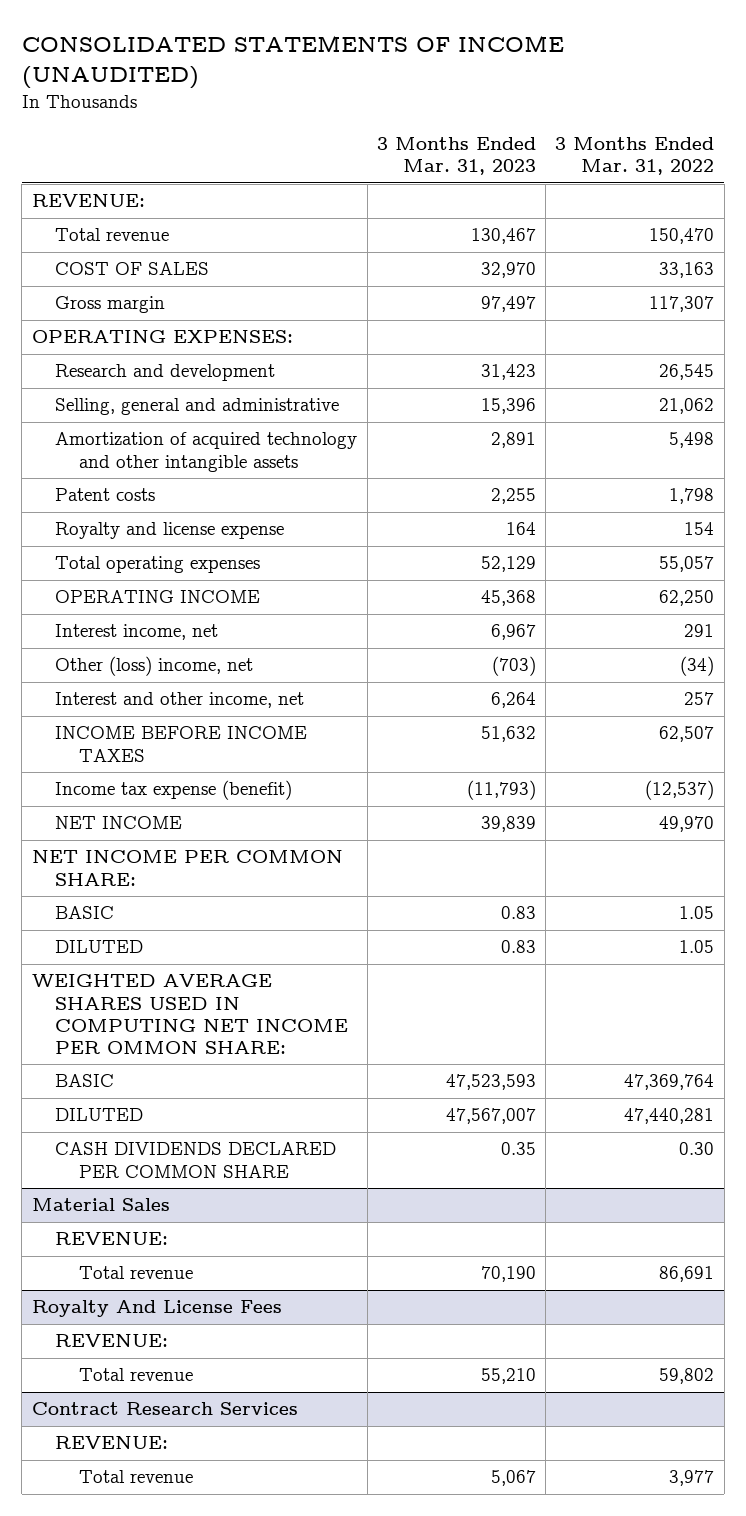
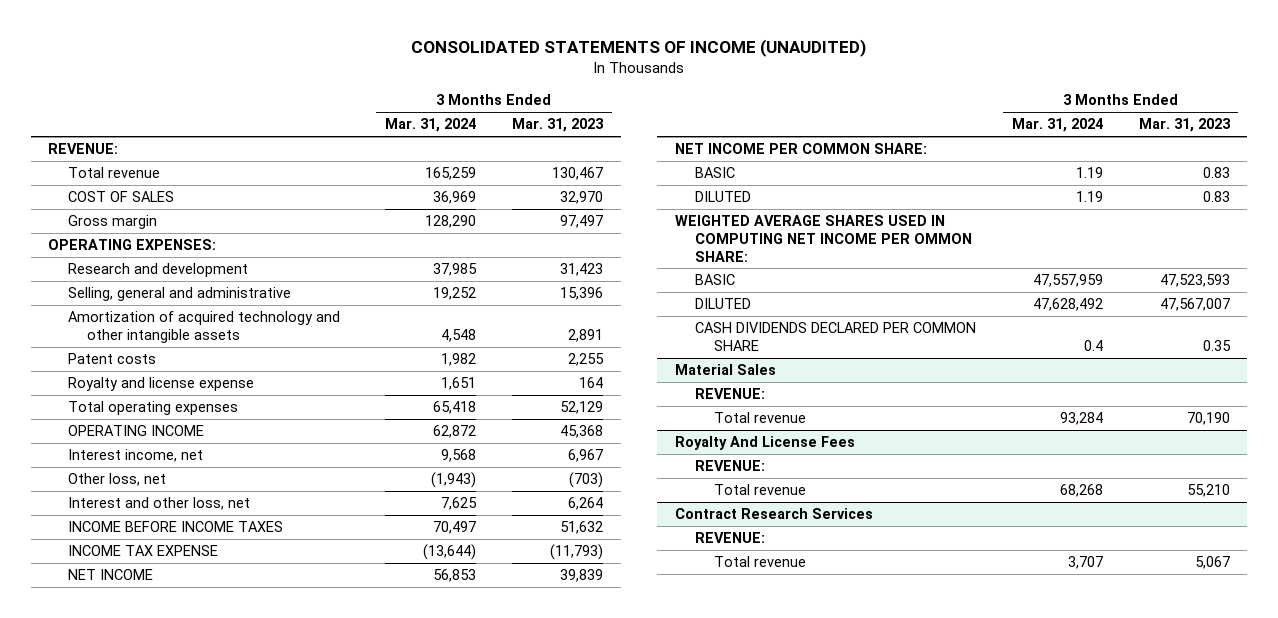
- | 3 Months Ended Mar. 31, 2023 | 3 Months Ended Mar. 31, 2022
+ | 3 Months Ended Mar. 31, 2024 | 3 Months Ended Mar. 31, 2023
- Other (loss) income, net | (703) | (34)
- Interest and other income, net | 6,264 | 257
+ Other loss, net | (1,943) | (703)
+ Interest and other loss, net | 7,625 | 6,264
- Income tax expense (benefit) | (11,793) | (12,537)
+ INCOME TAX EXPENSE | (13,644) | (11,793)

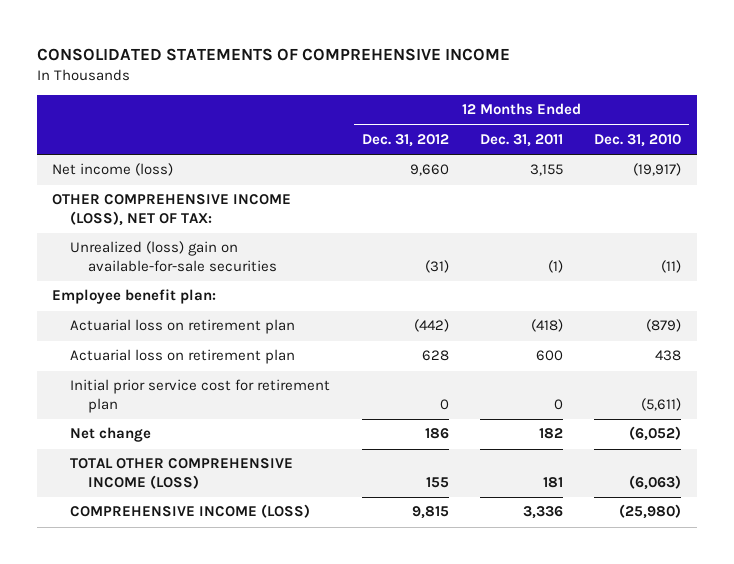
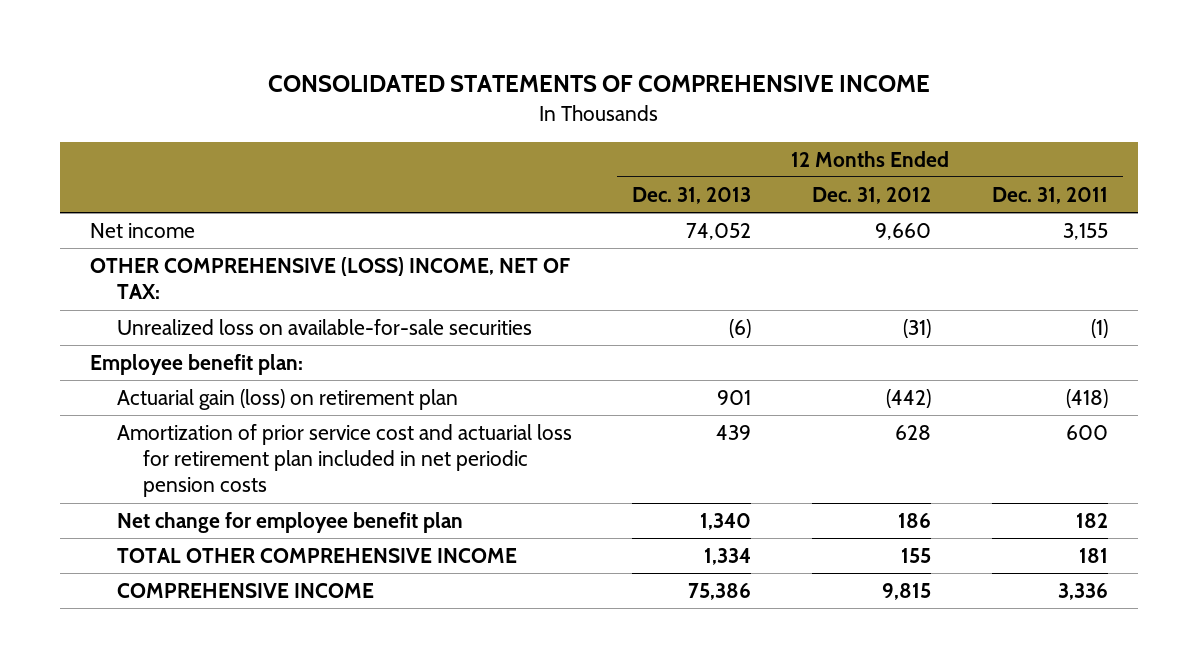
- | 12 Months Ended Dec. 31, 2012 | 12 Months Ended Dec. 31, 2011 | 12 Months Ended Dec. 31, 2010
+ | 12 Months Ended Dec. 31, 2013 | 12 Months Ended Dec. 31, 2012 | 12 Months Ended Dec. 31, 2011
- Net income (loss) | 9,660 | 3,155 | (19,917)
- OTHER COMPREHENSIVE INCOME (LOSS), NET OF TAX:
- Unrealized (loss) gain on available-for-sale securities | (31) | (1) | (11)
+ Net income | 74,052 | 9,660 | 3,155
+ OTHER COMPREHENSIVE (LOSS) INCOME, NET OF TAX:
+ Unrealized loss on available-for-sale securities | (6) | (31) | (1)
- Actuarial loss on retirement plan | (442) | (418) | (879)
- Actuarial loss on retirement plan | 628 | 600 | 438
- Initial prior service cost for retirement plan | 0 | 0 | (5,611)
- Net change | 186 | 182 | (6,052)
- TOTAL OTHER COMPREHENSIVE INCOME (LOSS) | 155 | 181 | (6,063)
- COMPREHENSIVE INCOME (LOSS) | 9,815 | 3,336 | (25,980)
+ Actuarial gain (loss) on retirement plan | 901 | (442) | (418)
+ Amortization of prior service cost and actuarial loss for retirement plan included in net periodic pension costs | 439 | 628 | 600
+ Net change for employee benefit plan | 1,340 | 186 | 182
+ TOTAL OTHER COMPREHENSIVE INCOME | 1,334 | 155 | 181
+ COMPREHENSIVE INCOME | 75,386 | 9,815 | 3,336

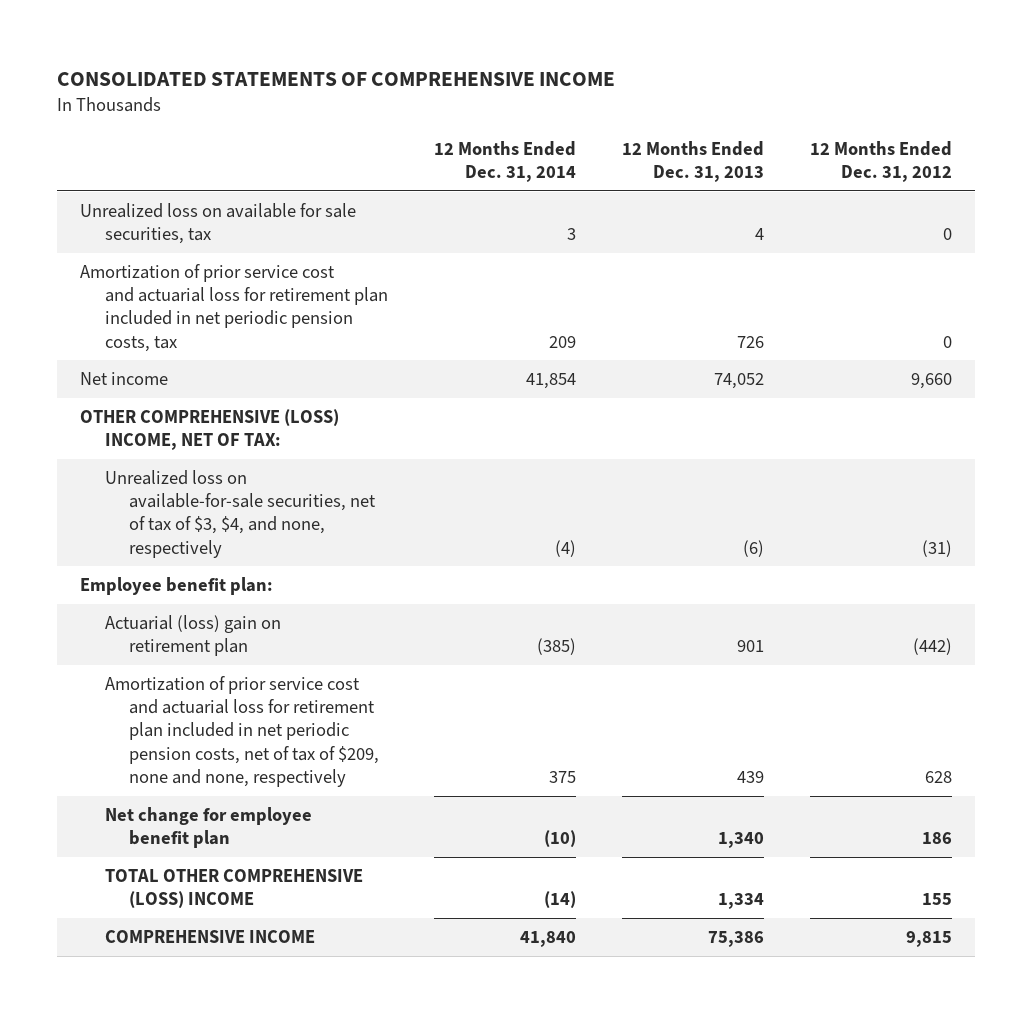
- | 12 Months Ended Dec. 31, 2013 | 12 Months Ended Dec. 31, 2012 | 12 Months Ended Dec. 31, 2011
+ | 12 Months Ended Dec. 31, 2014 | 12 Months Ended Dec. 31, 2013 | 12 Months Ended Dec. 31, 2012
+ Unrealized loss on available for sale securities, tax | 3 | 4 | 0
+ Amortization of prior service cost and actuarial loss for retirement plan included in net periodic pension costs, tax | 209 | 726 | 0
- Unrealized loss on available-for-sale securities | (6) | (31) | (1)
+ Unrealized loss on available-for-sale securities, net of tax of $3, $4, and none, respectively | (4) | (6) | (31)
- Actuarial gain (loss) on retirement plan | 901 | (442) | (418)
- Amortization of prior service cost and actuarial loss for retirement plan included in net periodic pension costs | 439 | 628 | 600
+ Actuarial (loss) gain on retirement plan | (385) | 901 | (442)
+ Amortization of prior service cost and actuarial loss for retirement plan included in net periodic pension costs, net of tax of $209, none and none, respectively | 375 | 439 | 628
- TOTAL OTHER COMPREHENSIVE INCOME | 1,334 | 155 | 181
+ TOTAL OTHER COMPREHENSIVE (LOSS) INCOME | (14) | 1,334 | 155

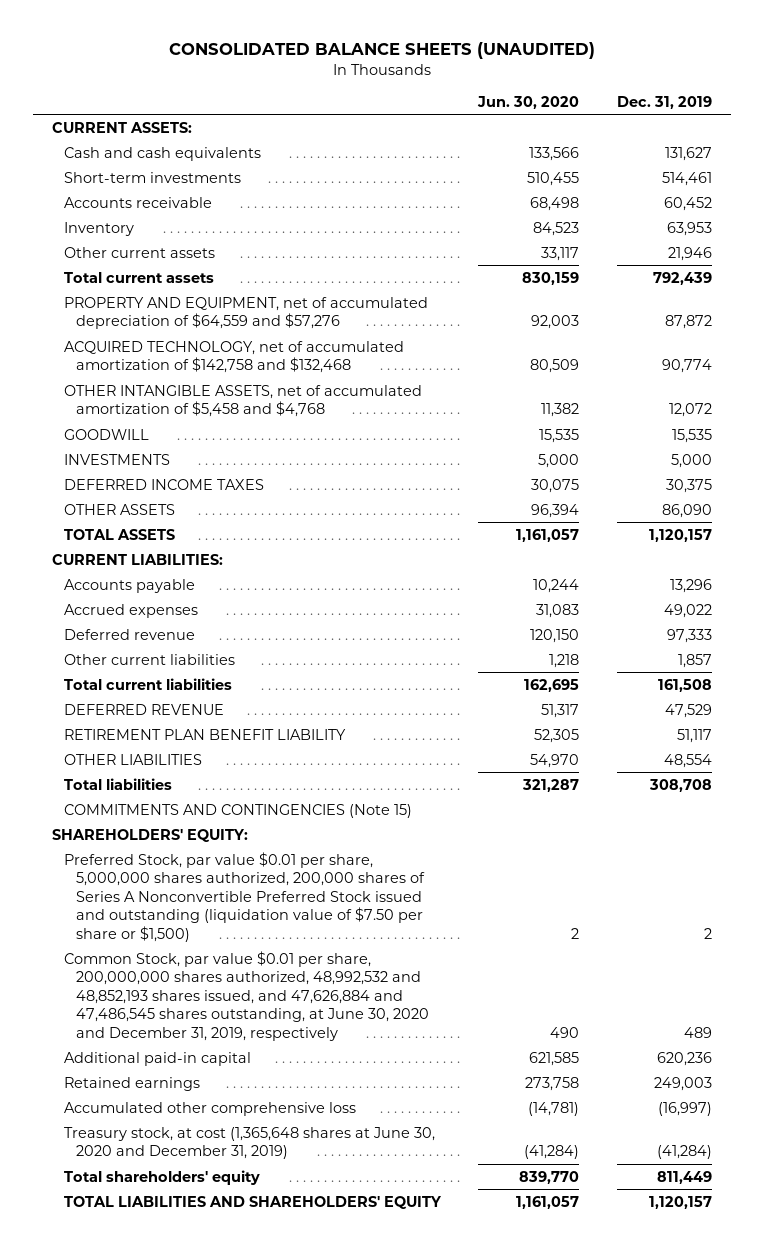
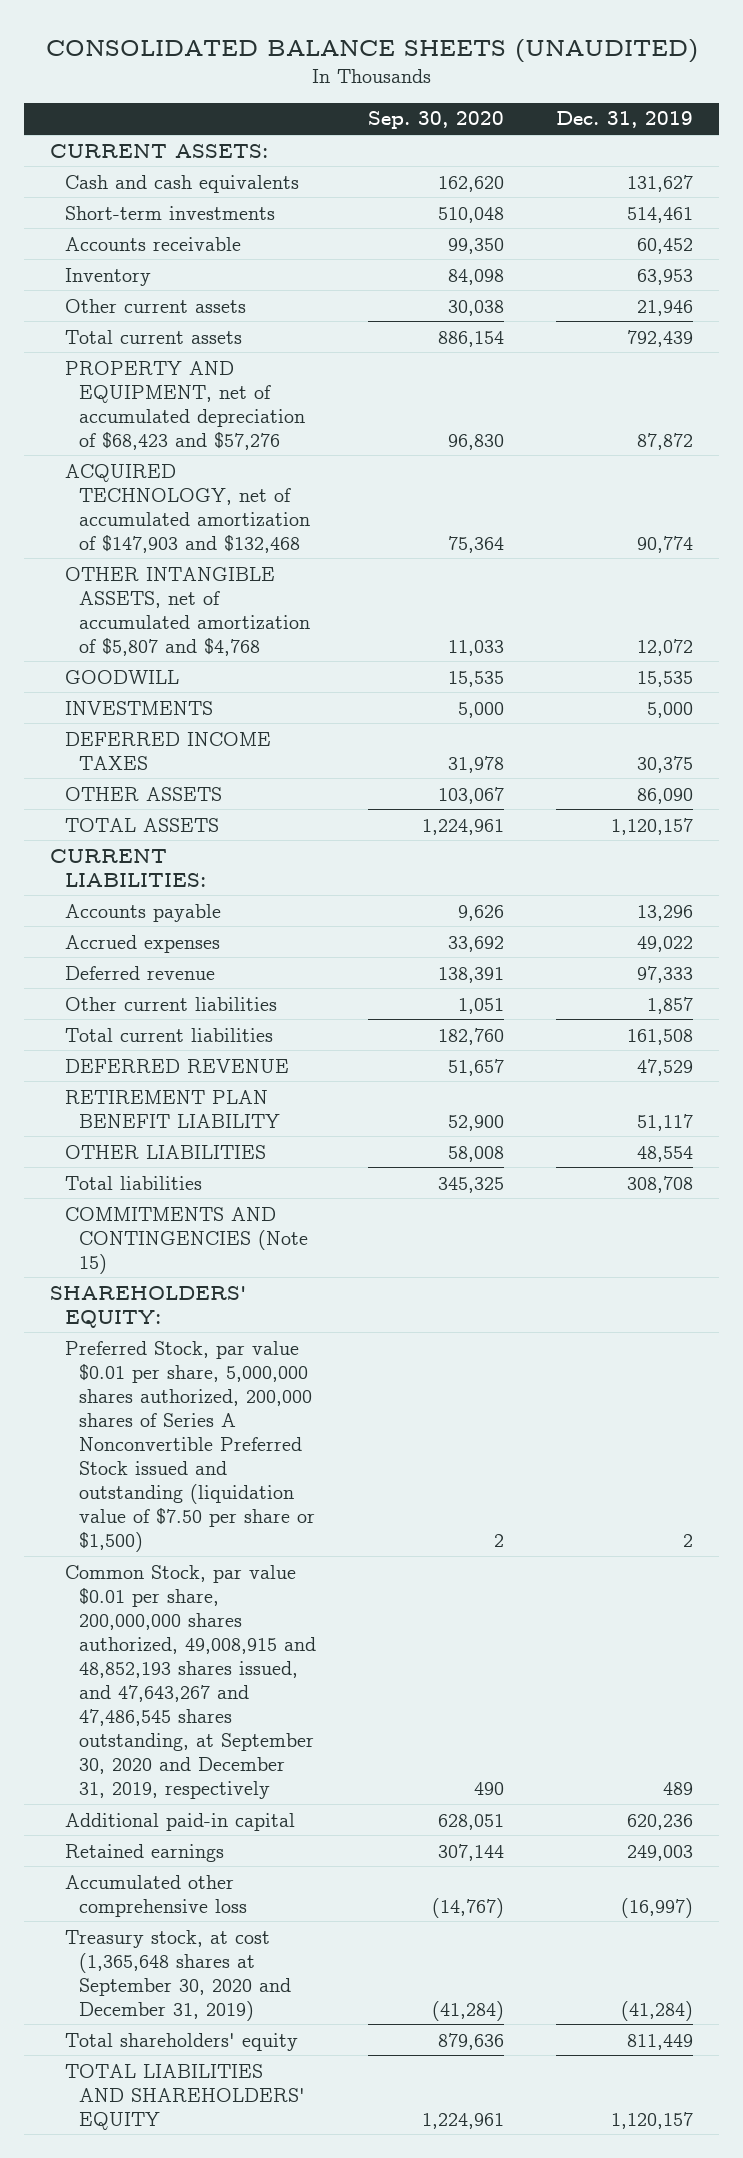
- | Jun. 30, 2020 | Dec. 31, 2019
+ | Sep. 30, 2020 | Dec. 31, 2019
- PROPERTY AND EQUIPMENT, net of accumulated depreciation of $64,559 and $57,276 | 92,003 | 87,872
- ACQUIRED TECHNOLOGY, net of accumulated amortization of $142,758 and $132,468 | 80,509 | 90,774
- OTHER INTANGIBLE ASSETS, net of accumulated amortization of $5,458 and $4,768 | 11,382 | 12,072
+ PROPERTY AND EQUIPMENT, net of accumulated depreciation of $68,423 and $57,276 | 96,830 | 87,872
+ ACQUIRED TECHNOLOGY, net of accumulated amortization of $147,903 and $132,468 | 75,364 | 90,774
+ OTHER INTANGIBLE ASSETS, net of accumulated amortization of $5,807 and $4,768 | 11,033 | 12,072
- Common Stock, par value $0.01 per share, 200,000,000 shares authorized, 48,992,532 and 48,852,193 shares issued, and 47,626,884 and 47,486,545 shares outstanding, at June 30, 2020 and December 31, 2019, respectively | 490 | 489
+ Common Stock, par value $0.01 per share, 200,000,000 shares authorized, 49,008,915 and 48,852,193 shares issued, and 47,643,267 and 47,486,545 shares outstanding, at September 30, 2020 and December 31, 2019, respectively | 490 | 489
- Treasury stock, at cost (1,365,648 shares at June 30, 2020 and December 31, 2019) | (41,284) | (41,284)
+ Treasury stock, at cost (1,365,648 shares at September 30, 2020 and December 31, 2019) | (41,284) | (41,284)

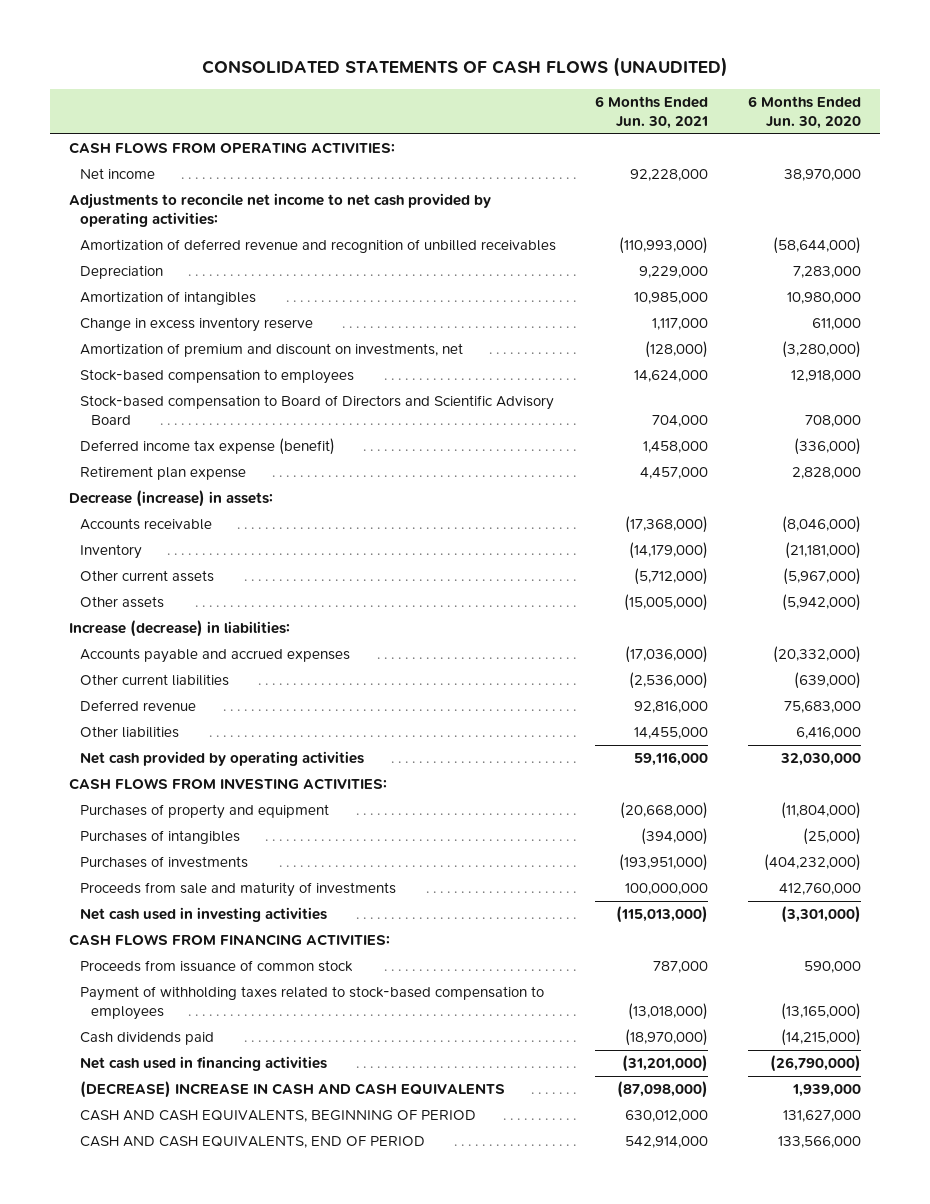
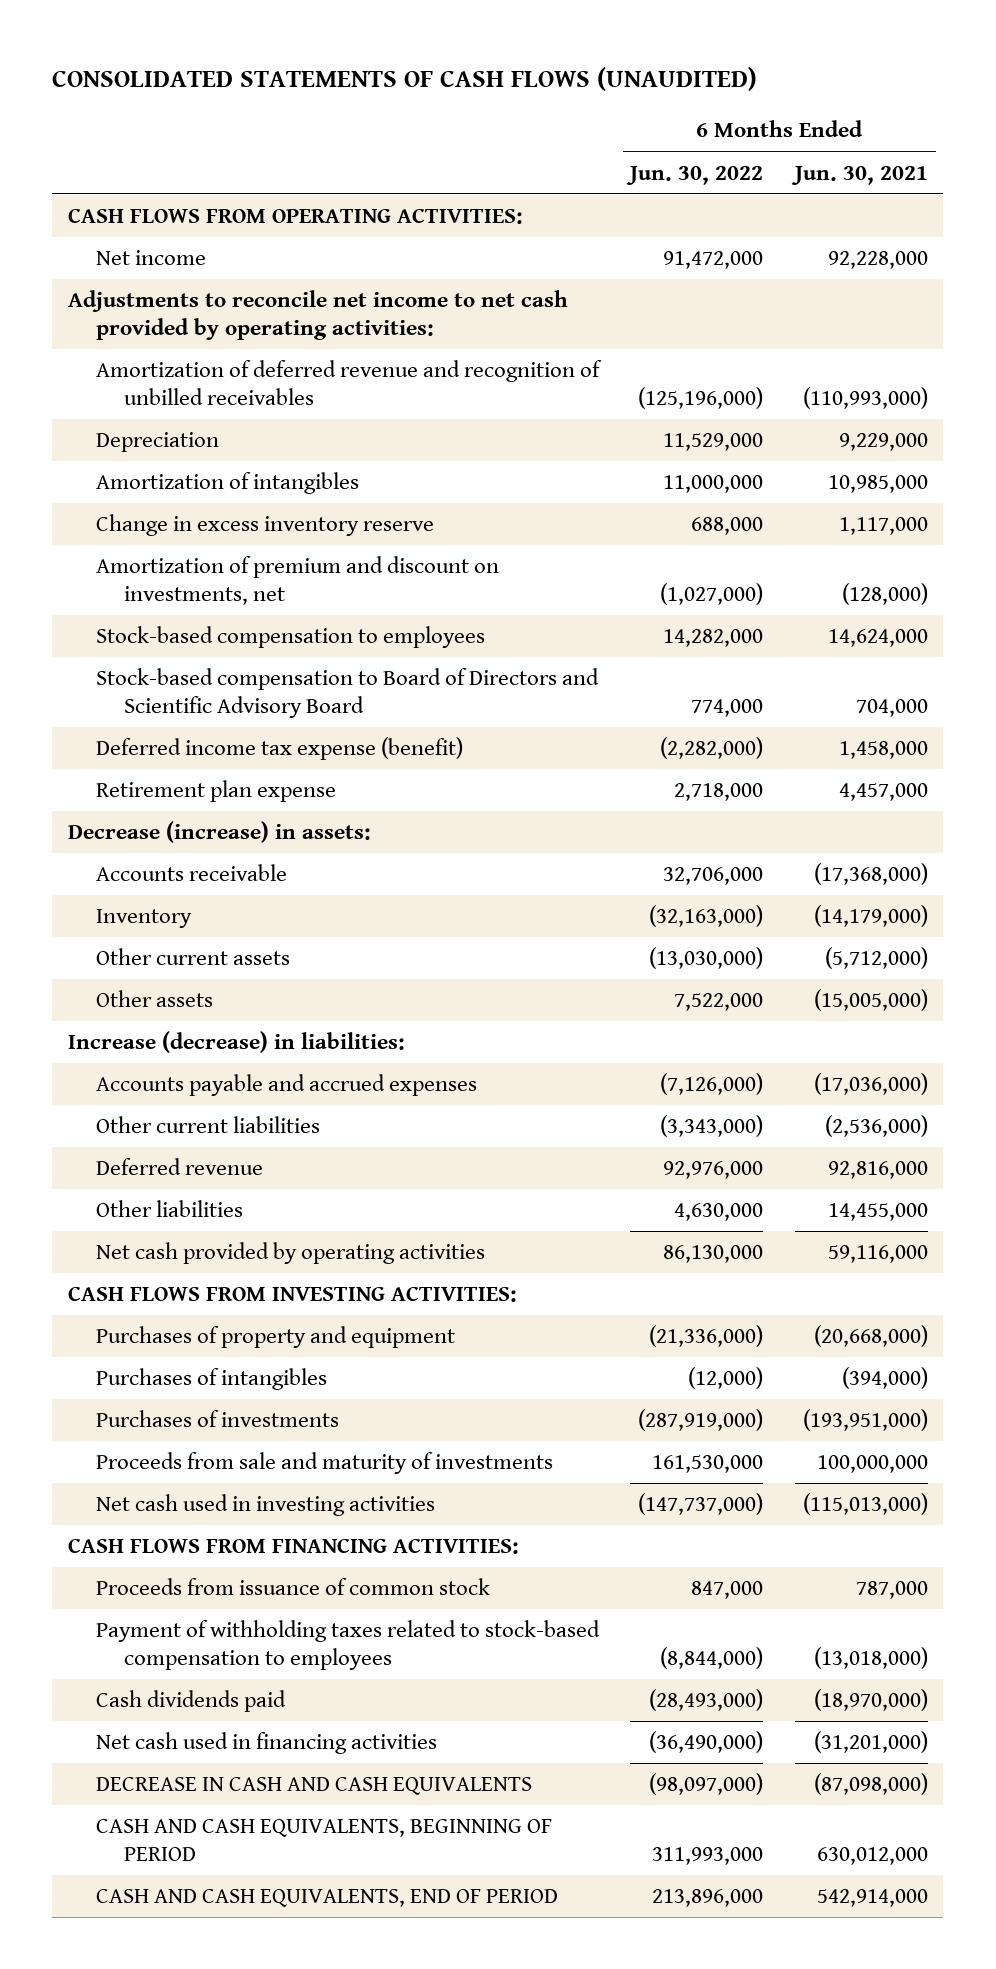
- | 6 Months Ended Jun. 30, 2021 | 6 Months Ended Jun. 30, 2020
+ | 6 Months Ended Jun. 30, 2022 | 6 Months Ended Jun. 30, 2021
- (DECREASE) INCREASE IN CASH AND CASH EQUIVALENTS | (87,098,000) | 1,939,000
+ DECREASE IN CASH AND CASH EQUIVALENTS | (98,097,000) | (87,098,000)

